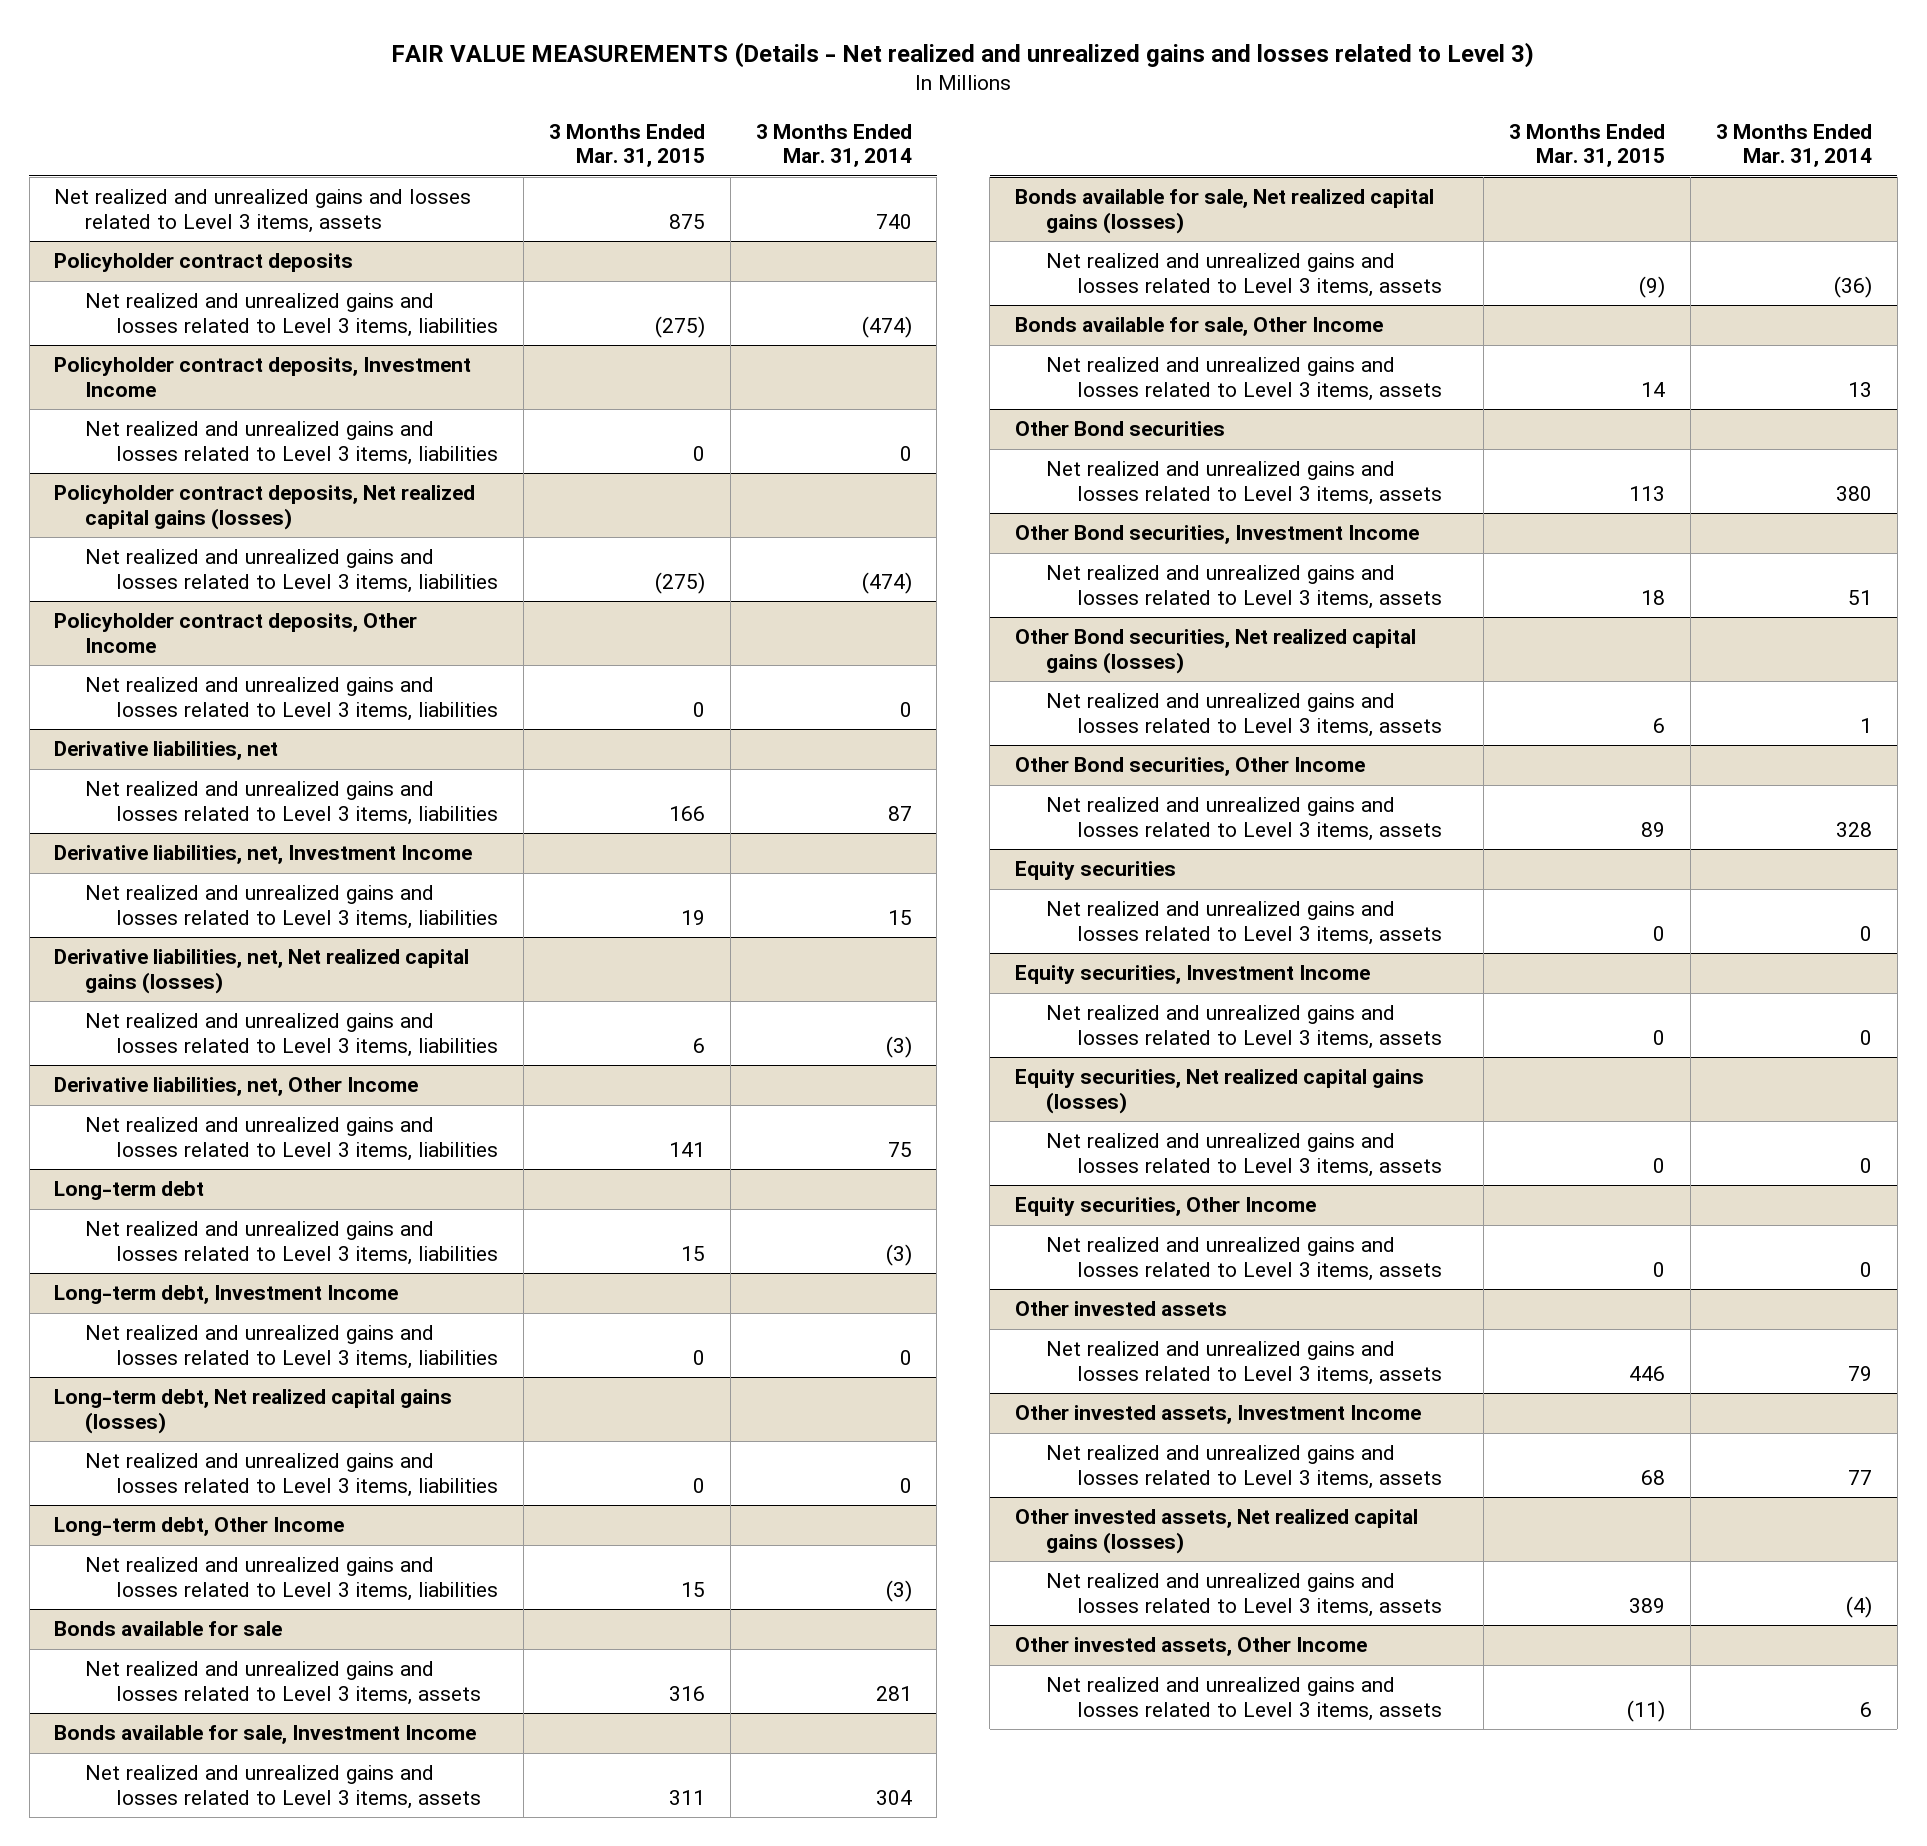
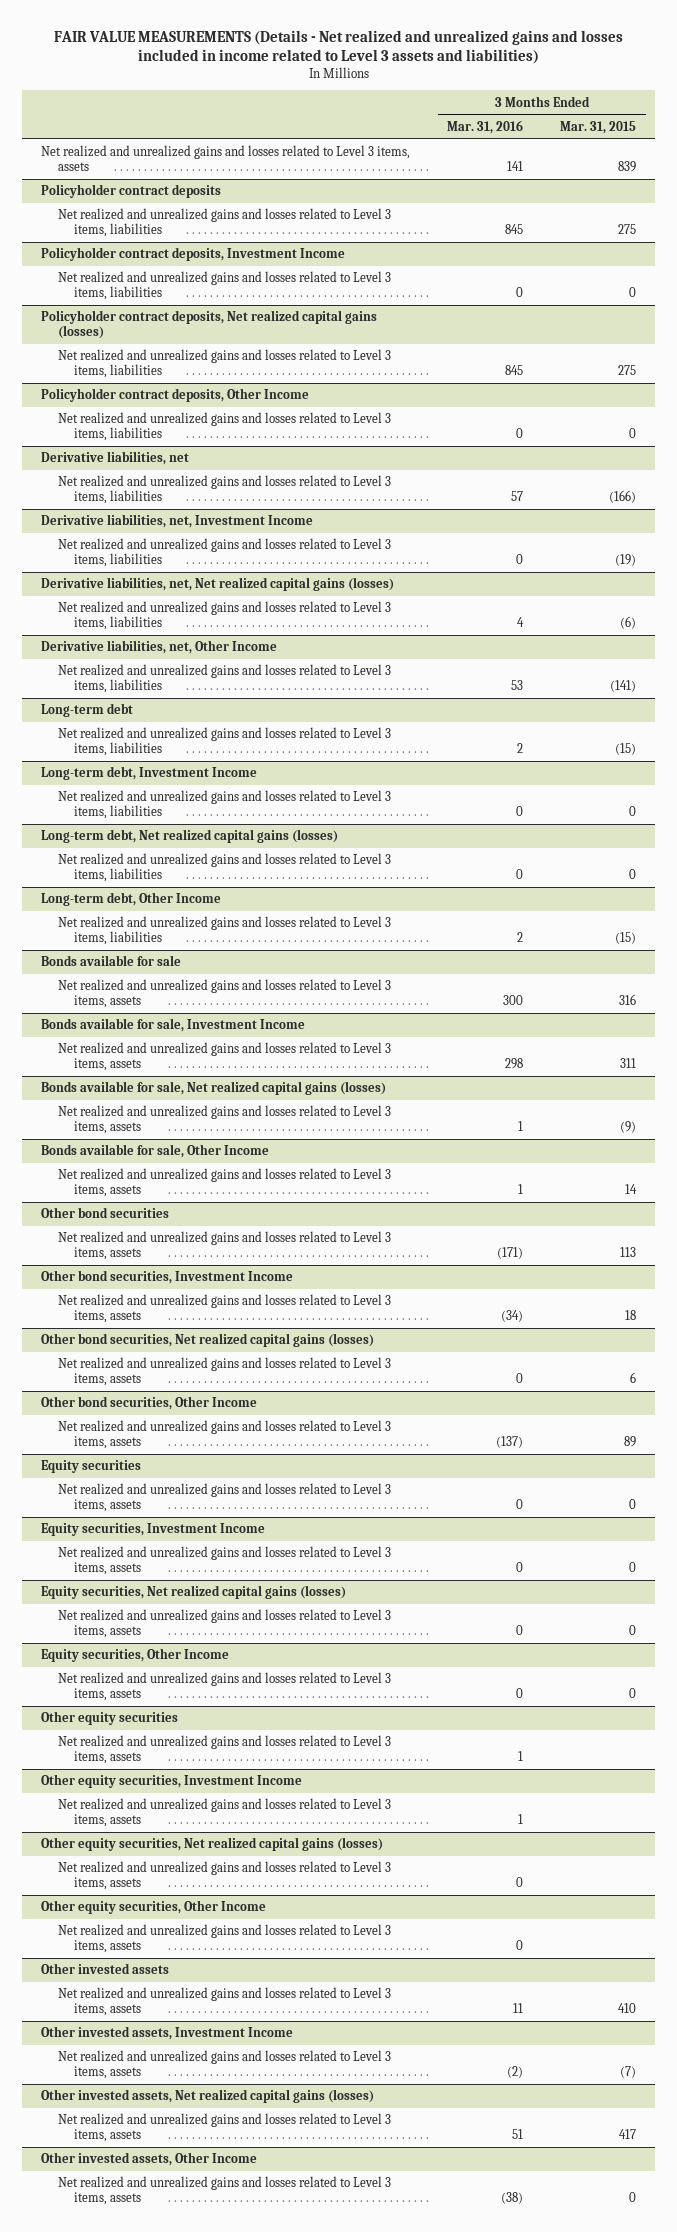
- FAIR VALUE MEASUREMENTS (Details - Net realized and unrealized gains and losses related to Level 3)
+ FAIR VALUE MEASUREMENTS (Details - Net realized and unrealized gains and losses included in income related to Level 3 assets and liabilities)
- | 3 Months Ended Mar. 31, 2015 | 3 Months Ended Mar. 31, 2014
+ | 3 Months Ended Mar. 31, 2016 | 3 Months Ended Mar. 31, 2015
- Net realized and unrealized gains and losses related to Level 3 items, assets | 875 | 740
+ Net realized and unrealized gains and losses related to Level 3 items, assets | 141 | 839
@ Policyholder contract deposits
- Net realized and unrealized gains and losses related to Level 3 items, liabilities | (275) | (474)
+ Net realized and unrealized gains and losses related to Level 3 items, liabilities | 845 | 275
@ Policyholder contract deposits, Net realized capital gains (losses)
- Net realized and unrealized gains and losses related to Level 3 items, liabilities | (275) | (474)
+ Net realized and unrealized gains and losses related to Level 3 items, liabilities | 845 | 275
@ Derivative liabilities, net
- Net realized and unrealized gains and losses related to Level 3 items, liabilities | 166 | 87
+ Net realized and unrealized gains and losses related to Level 3 items, liabilities | 57 | (166)
@ Derivative liabilities, net, Investment Income
- Net realized and unrealized gains and losses related to Level 3 items, liabilities | 19 | 15
+ Net realized and unrealized gains and losses related to Level 3 items, liabilities | 0 | (19)
@ Derivative liabilities, net, Net realized capital gains (losses)
- Net realized and unrealized gains and losses related to Level 3 items, liabilities | 6 | (3)
+ Net realized and unrealized gains and losses related to Level 3 items, liabilities | 4 | (6)
@ Derivative liabilities, net, Other Income
- Net realized and unrealized gains and losses related to Level 3 items, liabilities | 141 | 75
+ Net realized and unrealized gains and losses related to Level 3 items, liabilities | 53 | (141)
@ Long-term debt
- Net realized and unrealized gains and losses related to Level 3 items, liabilities | 15 | (3)
+ Net realized and unrealized gains and losses related to Level 3 items, liabilities | 2 | (15)
@ Long-term debt, Other Income
- Net realized and unrealized gains and losses related to Level 3 items, liabilities | 15 | (3)
+ Net realized and unrealized gains and losses related to Level 3 items, liabilities | 2 | (15)
- Other Bond securities
+ Other bond securities
- Other Bond securities, Investment Income
+ Other bond securities, Investment Income
- Other Bond securities, Net realized capital gains (losses)
+ Other bond securities, Net realized capital gains (losses)
- Other Bond securities, Other Income
+ Other bond securities, Other Income
+ Other equity securities
+ Net realized and unrealized gains and losses related to Level 3 items, assets | 1 |
+ Other equity securities, Investment Income
+ Net realized and unrealized gains and losses related to Level 3 items, assets | 1 |
+ Other equity securities, Net realized capital gains (losses)
+ Net realized and unrealized gains and losses related to Level 3 items, assets | 0 |
+ Other equity securities, Other Income
+ Net realized and unrealized gains and losses related to Level 3 items, assets | 0 |
@ Other invested assets
- Net realized and unrealized gains and losses related to Level 3 items, assets | 446 | 79
+ Net realized and unrealized gains and losses related to Level 3 items, assets | 11 | 410
@ Other invested assets, Investment Income
- Net realized and unrealized gains and losses related to Level 3 items, assets | 68 | 77
+ Net realized and unrealized gains and losses related to Level 3 items, assets | (2) | (7)
@ Other invested assets, Net realized capital gains (losses)
- Net realized and unrealized gains and losses related to Level 3 items, assets | 389 | (4)
+ Net realized and unrealized gains and losses related to Level 3 items, assets | 51 | 417
@ Other invested assets, Other Income
- Net realized and unrealized gains and losses related to Level 3 items, assets | (11) | 6
+ Net realized and unrealized gains and losses related to Level 3 items, assets | (38) | 0

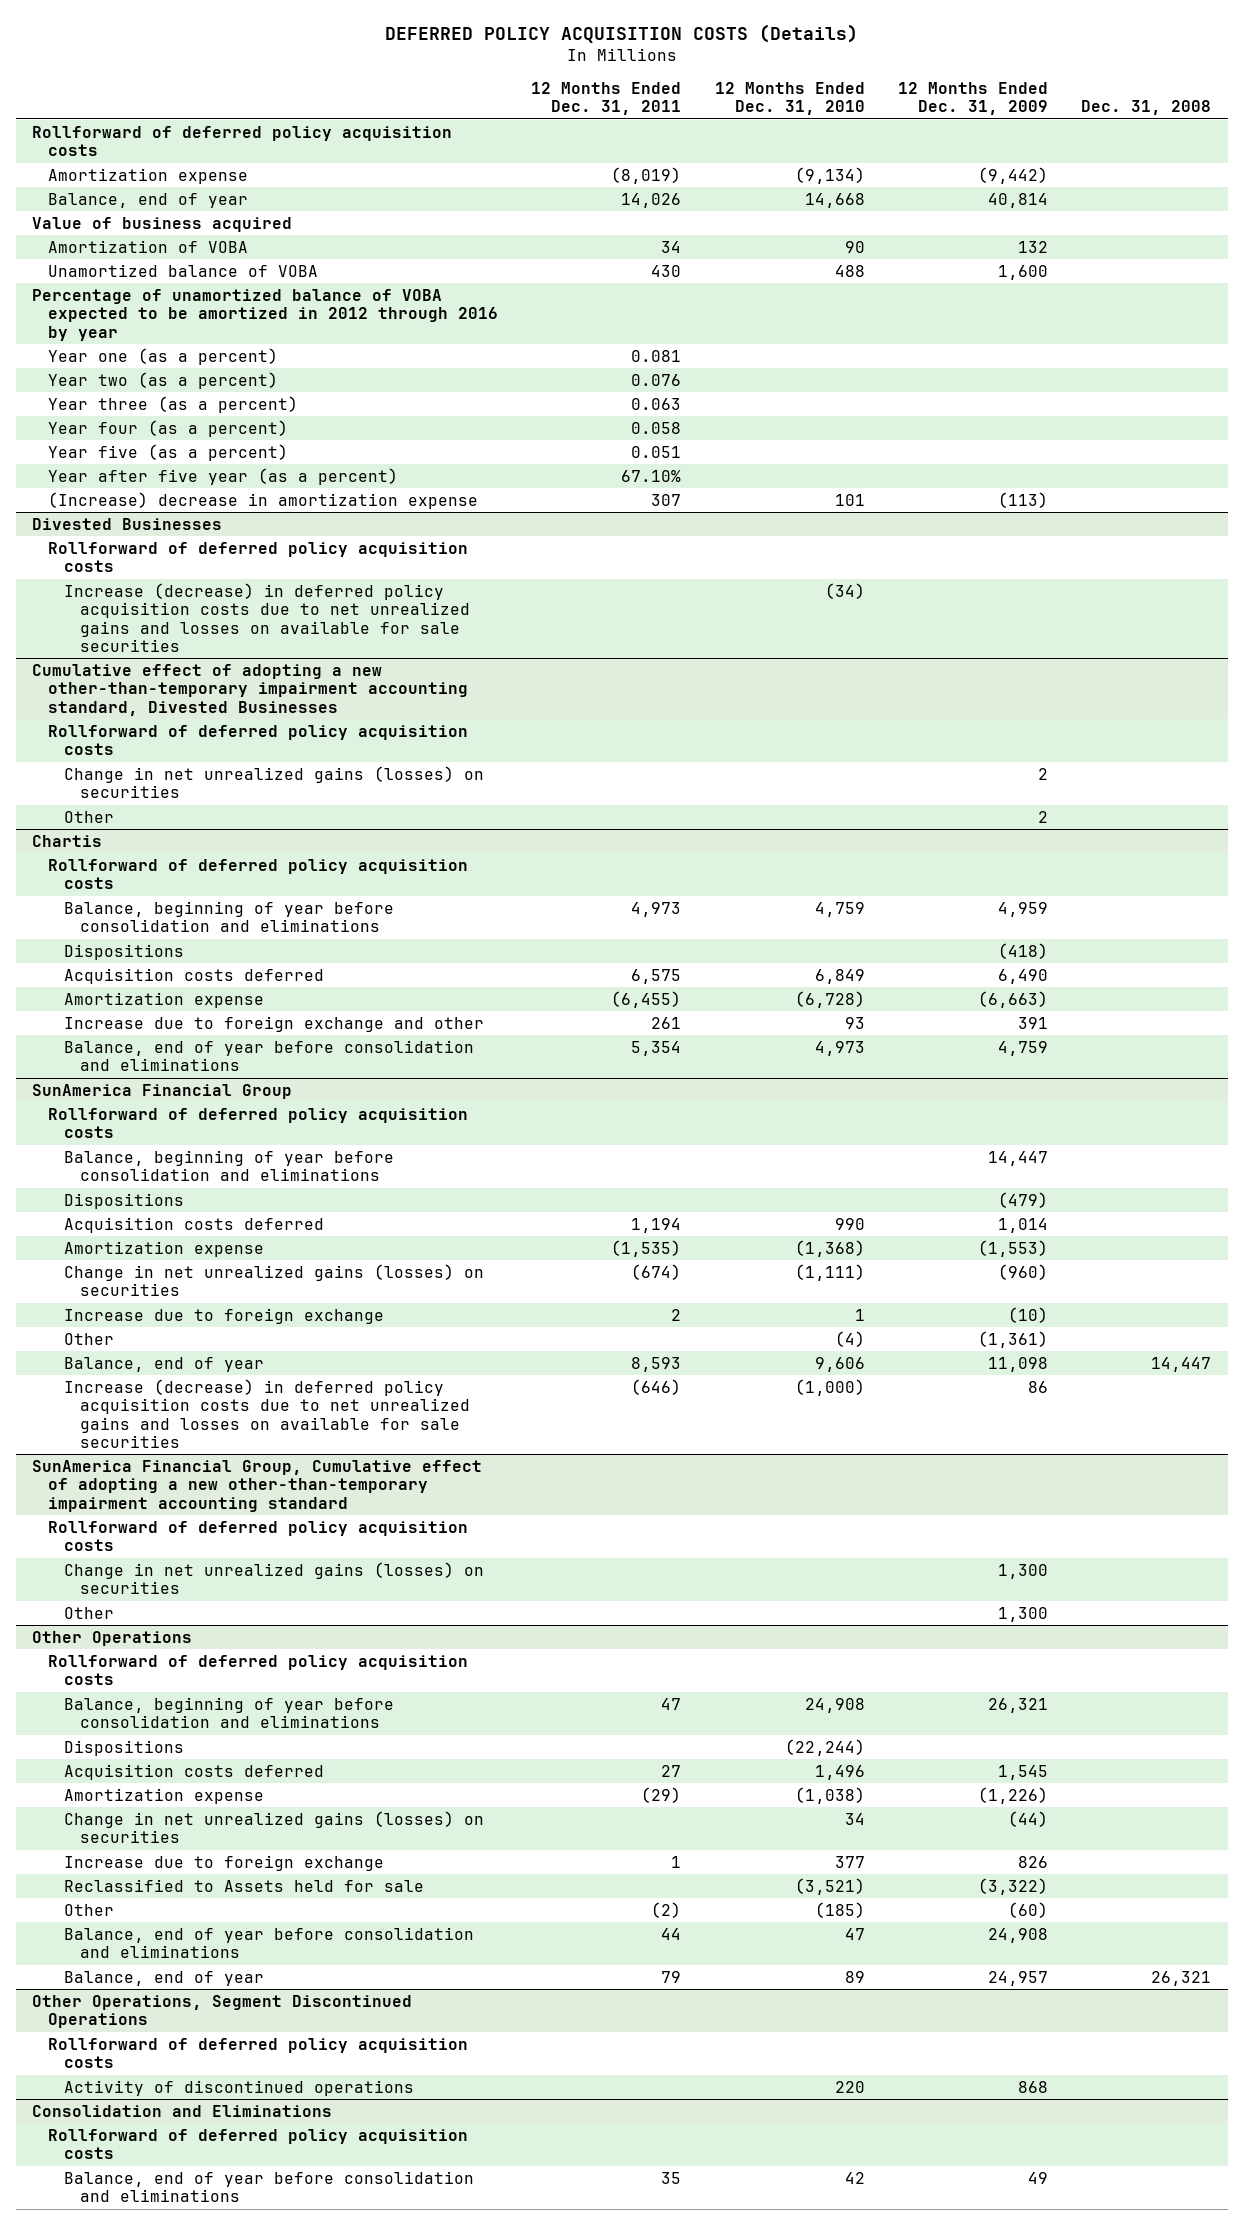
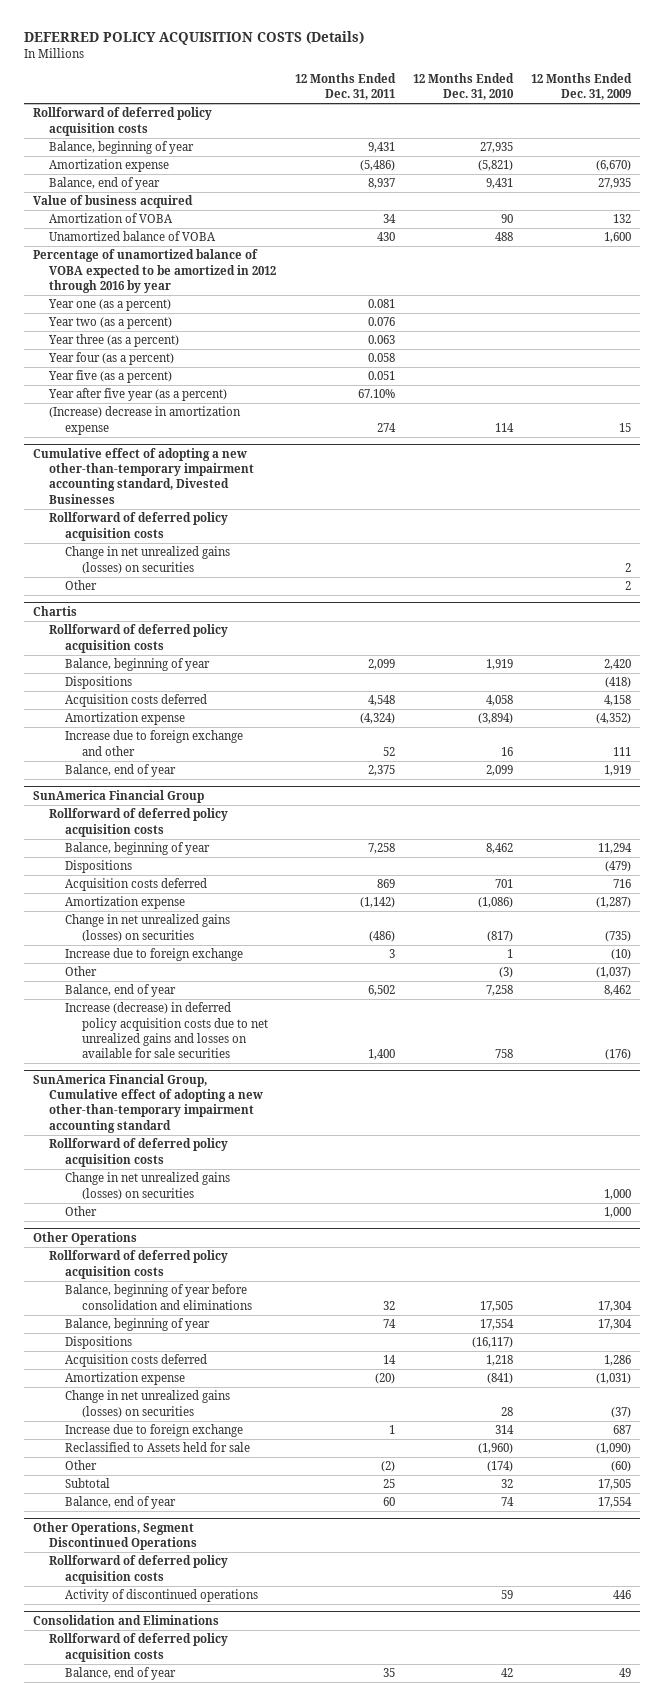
- | 12 Months Ended Dec. 31, 2011 | 12 Months Ended Dec. 31, 2010 | 12 Months Ended Dec. 31, 2009 | Dec. 31, 2008
+ | 12 Months Ended Dec. 31, 2011 | 12 Months Ended Dec. 31, 2010 | 12 Months Ended Dec. 31, 2009
- Amortization expense | (8,019) | (9,134) | (9,442) |
- Balance, end of year | 14,026 | 14,668 | 40,814 |
+ Balance, beginning of year | 9,431 | 27,935 |
+ Amortization expense | (5,486) | (5,821) | (6,670)
+ Balance, end of year | 8,937 | 9,431 | 27,935
- (Increase) decrease in amortization expense | 307 | 101 | (113) |
- Divested Businesses
- Rollforward of deferred policy acquisition costs
- Increase (decrease) in deferred policy acquisition costs due to net unrealized gains and losses on available for sale securities | | (34) | |
+ (Increase) decrease in amortization expense | 274 | 114 | 15
@ Chartis
- Balance, beginning of year before consolidation and eliminations | 4,973 | 4,759 | 4,959 |
+ Balance, beginning of year | 2,099 | 1,919 | 2,420
- Acquisition costs deferred | 6,575 | 6,849 | 6,490 |
- Amortization expense | (6,455) | (6,728) | (6,663) |
- Increase due to foreign exchange and other | 261 | 93 | 391 |
- Balance, end of year before consolidation and eliminations | 5,354 | 4,973 | 4,759 |
+ Acquisition costs deferred | 4,548 | 4,058 | 4,158
+ Amortization expense | (4,324) | (3,894) | (4,352)
+ Increase due to foreign exchange and other | 52 | 16 | 111
+ Balance, end of year | 2,375 | 2,099 | 1,919
@ SunAmerica Financial Group
- Balance, beginning of year before consolidation and eliminations | | | 14,447 |
+ Balance, beginning of year | 7,258 | 8,462 | 11,294
- Acquisition costs deferred | 1,194 | 990 | 1,014 |
- Amortization expense | (1,535) | (1,368) | (1,553) |
- Change in net unrealized gains (losses) on securities | (674) | (1,111) | (960) |
- Increase due to foreign exchange | 2 | 1 | (10) |
- Other | | (4) | (1,361) |
- Balance, end of year | 8,593 | 9,606 | 11,098 | 14,447
- Increase (decrease) in deferred policy acquisition costs due to net unrealized gains and losses on available for sale securities | (646) | (1,000) | 86 |
+ Acquisition costs deferred | 869 | 701 | 716
+ Amortization expense | (1,142) | (1,086) | (1,287)
+ Change in net unrealized gains (losses) on securities | (486) | (817) | (735)
+ Increase due to foreign exchange | 3 | 1 | (10)
+ Other | | (3) | (1,037)
+ Balance, end of year | 6,502 | 7,258 | 8,462
+ Increase (decrease) in deferred policy acquisition costs due to net unrealized gains and losses on available for sale securities | 1,400 | 758 | (176)
@ SunAmerica Financial Group, Cumulative effect of adopting a new other-than-temporary impairment accounting standard
- Change in net unrealized gains (losses) on securities | | | 1,300 |
- Other | | | 1,300 |
+ Change in net unrealized gains (losses) on securities | | | 1,000
+ Other | | | 1,000
@ Other Operations
- Balance, beginning of year before consolidation and eliminations | 47 | 24,908 | 26,321 |
- Dispositions | | (22,244) | |
- Acquisition costs deferred | 27 | 1,496 | 1,545 |
- Amortization expense | (29) | (1,038) | (1,226) |
- Change in net unrealized gains (losses) on securities | | 34 | (44) |
- Increase due to foreign exchange | 1 | 377 | 826 |
- Reclassified to Assets held for sale | | (3,521) | (3,322) |
- Other | (2) | (185) | (60) |
- Balance, end of year before consolidation and eliminations | 44 | 47 | 24,908 |
- Balance, end of year | 79 | 89 | 24,957 | 26,321
+ Balance, beginning of year before consolidation and eliminations | 32 | 17,505 | 17,304
+ Balance, beginning of year | 74 | 17,554 | 17,304
+ Dispositions | | (16,117) |
+ Acquisition costs deferred | 14 | 1,218 | 1,286
+ Amortization expense | (20) | (841) | (1,031)
+ Change in net unrealized gains (losses) on securities | | 28 | (37)
+ Increase due to foreign exchange | 1 | 314 | 687
+ Reclassified to Assets held for sale | | (1,960) | (1,090)
+ Other | (2) | (174) | (60)
+ Subtotal | 25 | 32 | 17,505
+ Balance, end of year | 60 | 74 | 17,554
@ Other Operations, Segment Discontinued Operations
- Activity of discontinued operations | | 220 | 868 |
+ Activity of discontinued operations | | 59 | 446
@ Consolidation and Eliminations
- Balance, end of year before consolidation and eliminations | 35 | 42 | 49 |
+ Balance, end of year | 35 | 42 | 49

